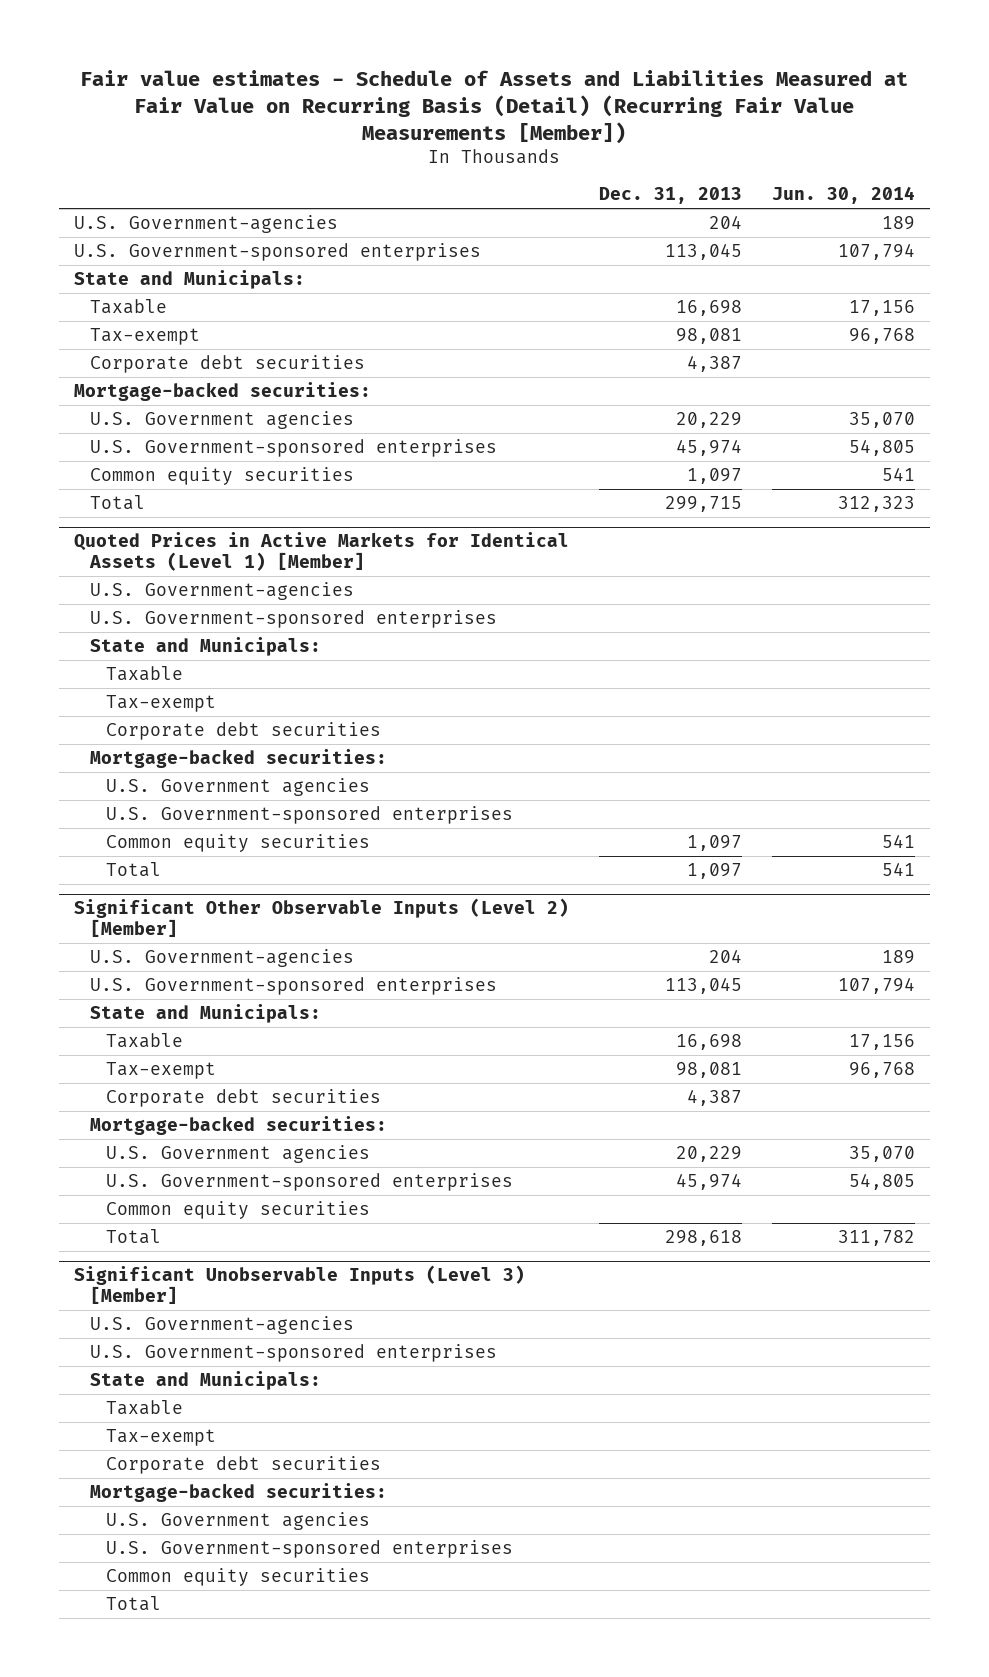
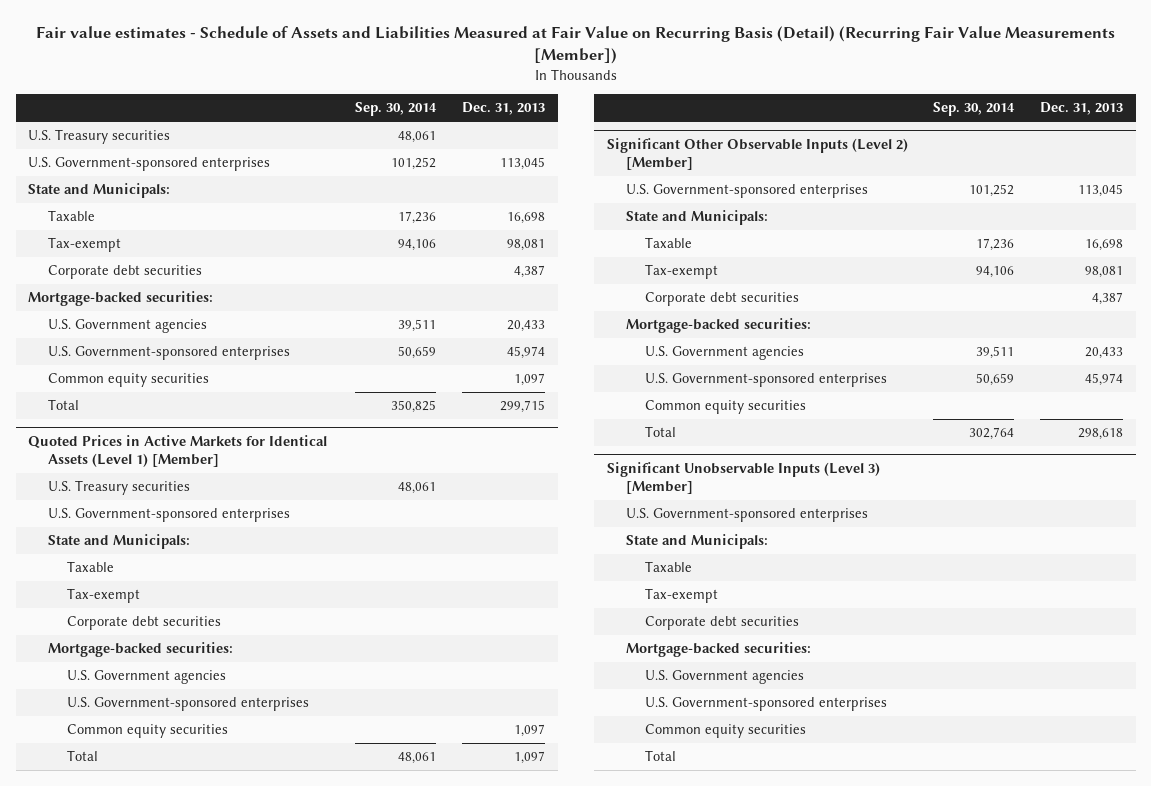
- | Dec. 31, 2013 | Jun. 30, 2014
+ | Sep. 30, 2014 | Dec. 31, 2013
- U.S. Government-agencies | 204 | 189
+ U.S. Treasury securities | 48,061 |
- U.S. Government agencies | 20,229 | 35,070
+ U.S. Government agencies | 39,511 | 20,433
@ Quoted Prices in Active Markets for Identical Assets (Level 1) [Member]
- U.S. Government-agencies
+ U.S. Treasury securities | 48,061 |
@ Significant Other Observable Inputs (Level 2) [Member]
- U.S. Government-agencies | 204 | 189
- U.S. Government agencies | 20,229 | 35,070
+ U.S. Government agencies | 39,511 | 20,433
@ Significant Unobservable Inputs (Level 3) [Member]
- U.S. Government-agencies

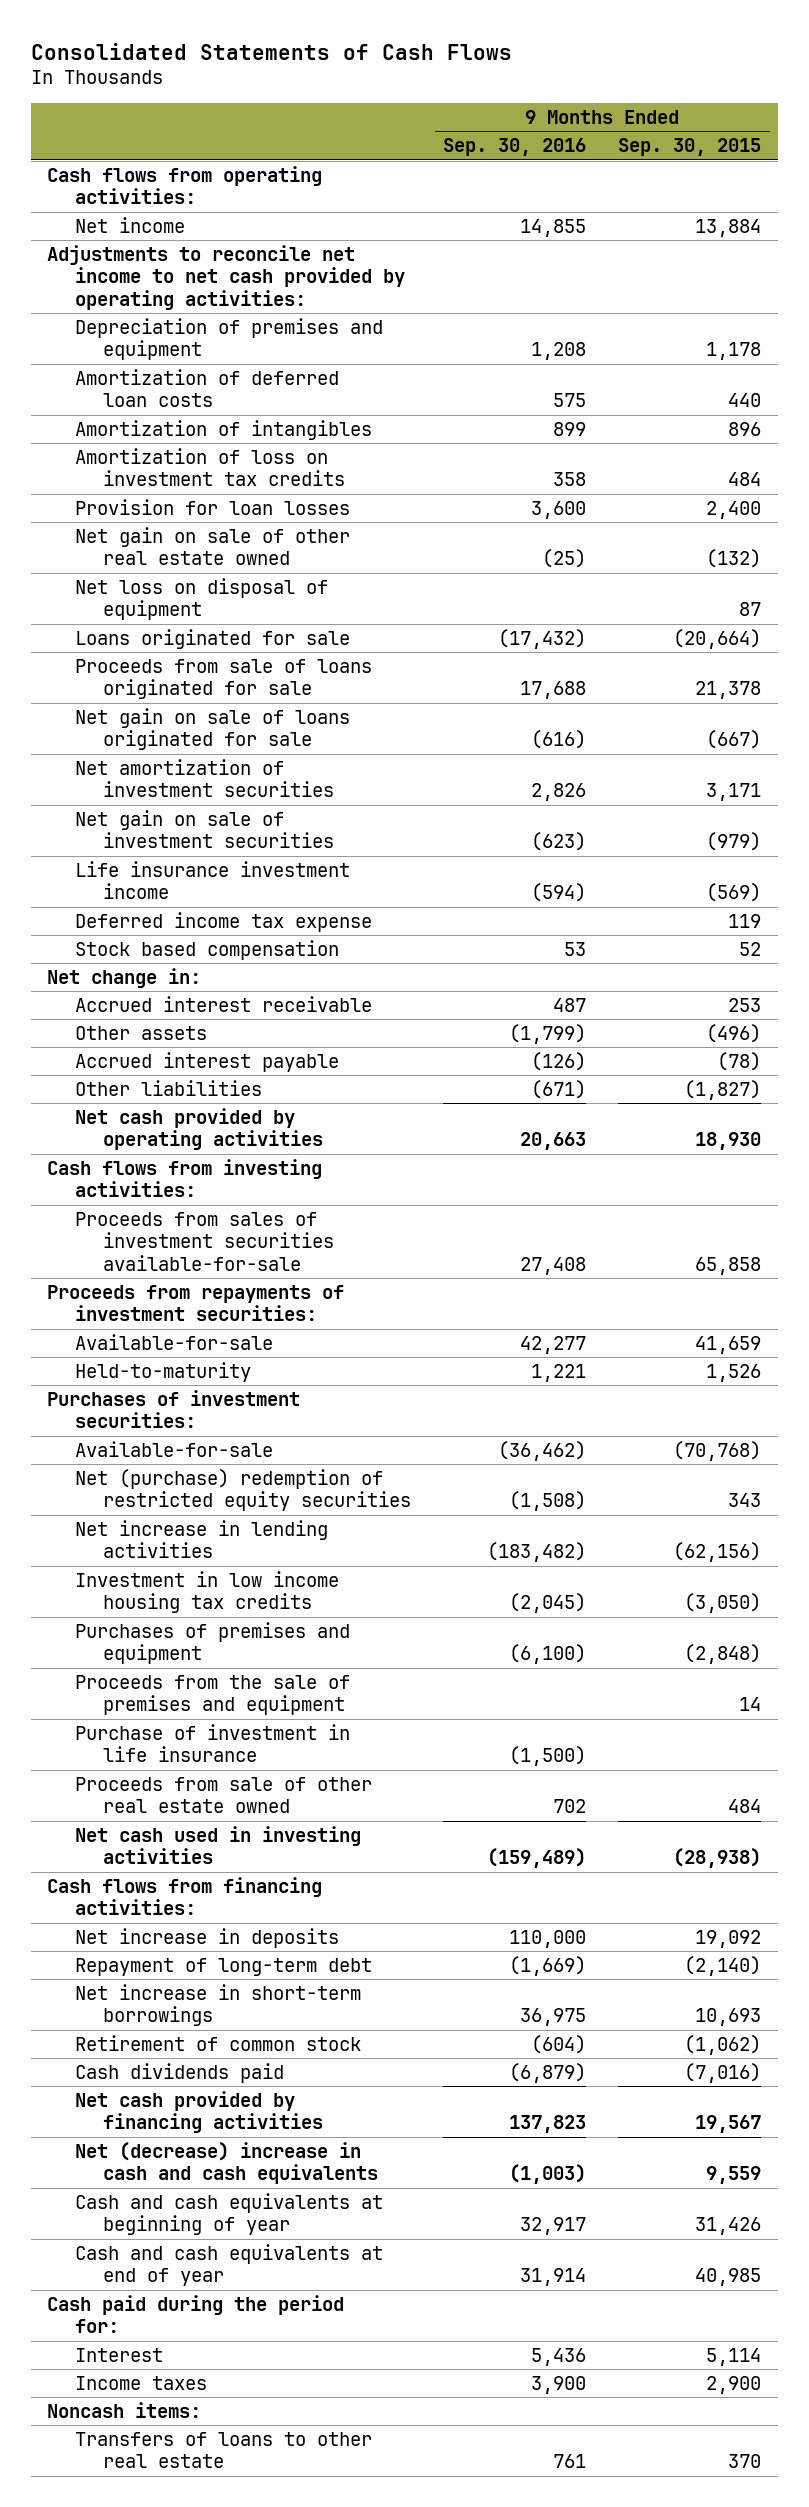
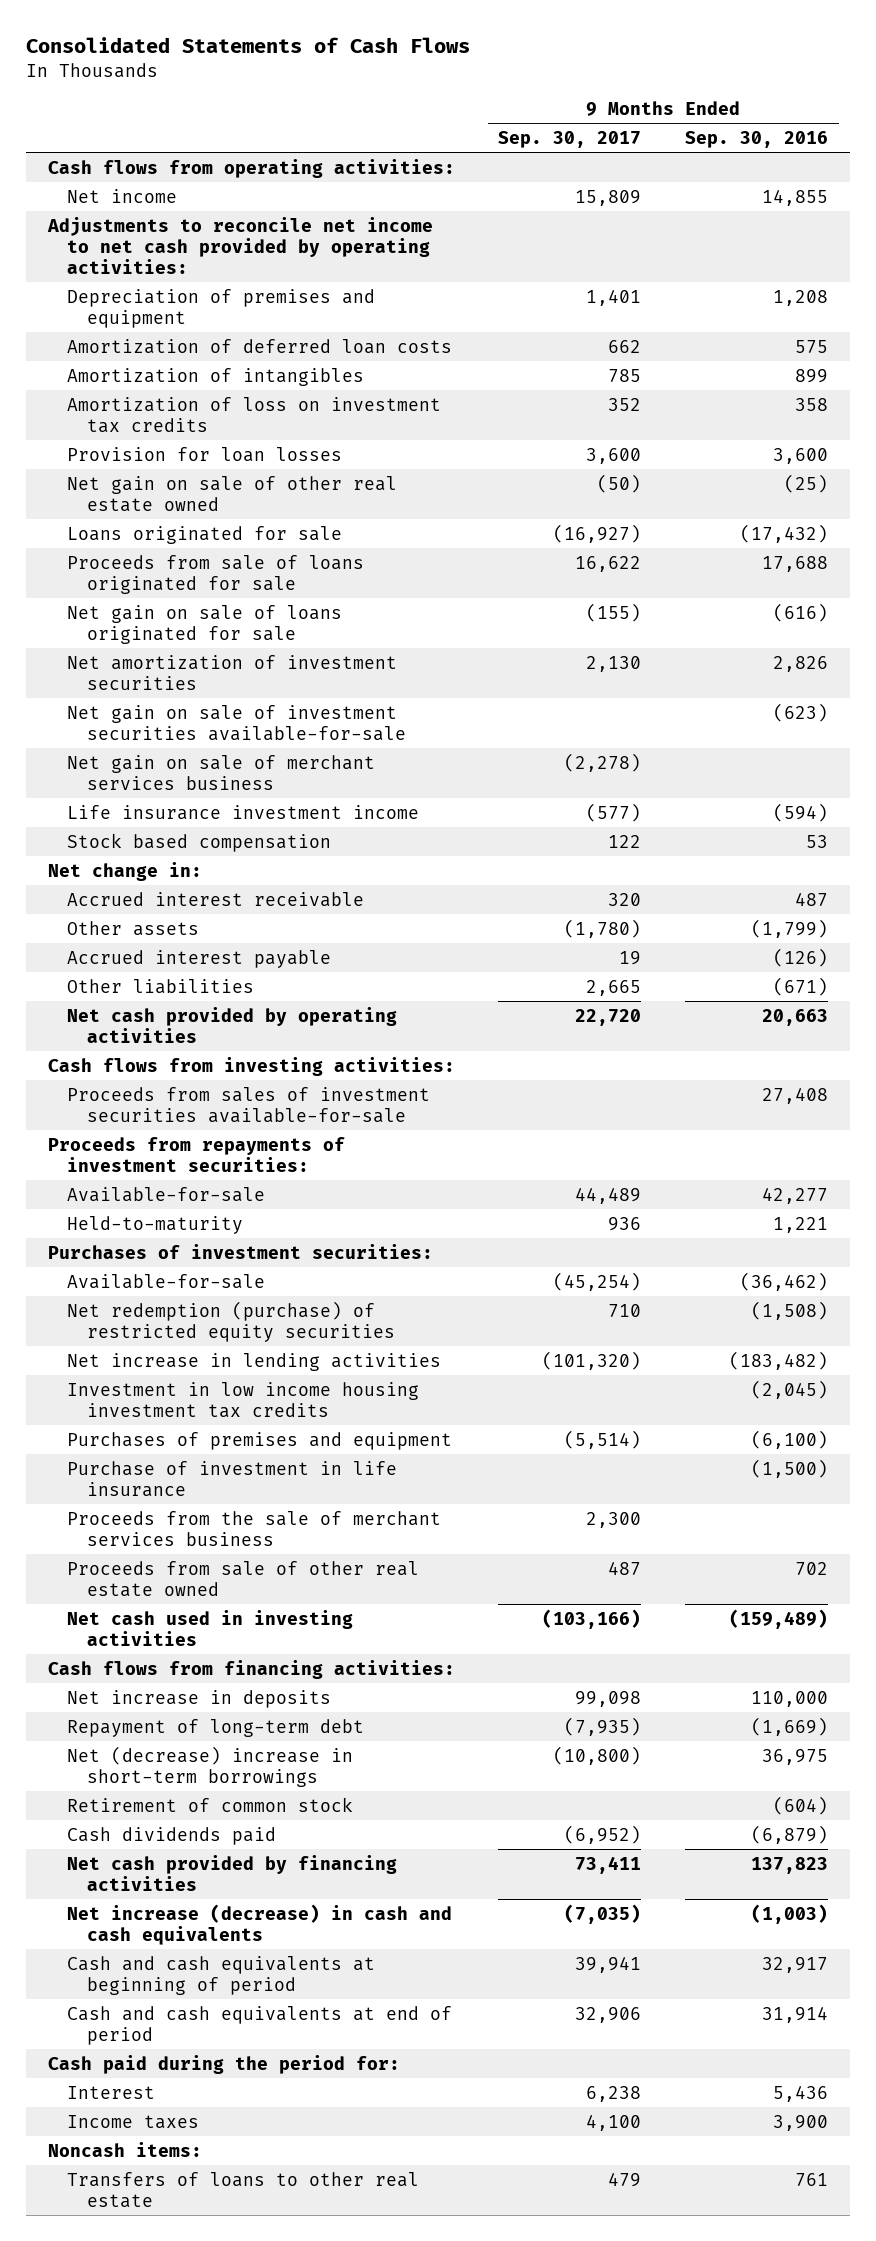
- | 9 Months Ended Sep. 30, 2016 | 9 Months Ended Sep. 30, 2015
+ | 9 Months Ended Sep. 30, 2017 | 9 Months Ended Sep. 30, 2016
- Net loss on disposal of equipment | | 87
- Net gain on sale of investment securities | (623) | (979)
+ Net gain on sale of investment securities available-for-sale | | (623)
+ Net gain on sale of merchant services business | (2,278) |
- Deferred income tax expense | | 119
- Net (purchase) redemption of restricted equity securities | (1,508) | 343
+ Net redemption (purchase) of restricted equity securities | 710 | (1,508)
- Investment in low income housing tax credits | (2,045) | (3,050)
+ Investment in low income housing investment tax credits | | (2,045)
- Proceeds from the sale of premises and equipment | | 14
+ Proceeds from the sale of merchant services business | 2,300 |
- Net increase in short-term borrowings | 36,975 | 10,693
+ Net (decrease) increase in short-term borrowings | (10,800) | 36,975
- Net (decrease) increase in cash and cash equivalents | (1,003) | 9,559
- Cash and cash equivalents at beginning of year | 32,917 | 31,426
- Cash and cash equivalents at end of year | 31,914 | 40,985
+ Net increase (decrease) in cash and cash equivalents | (7,035) | (1,003)
+ Cash and cash equivalents at beginning of period | 39,941 | 32,917
+ Cash and cash equivalents at end of period | 32,906 | 31,914

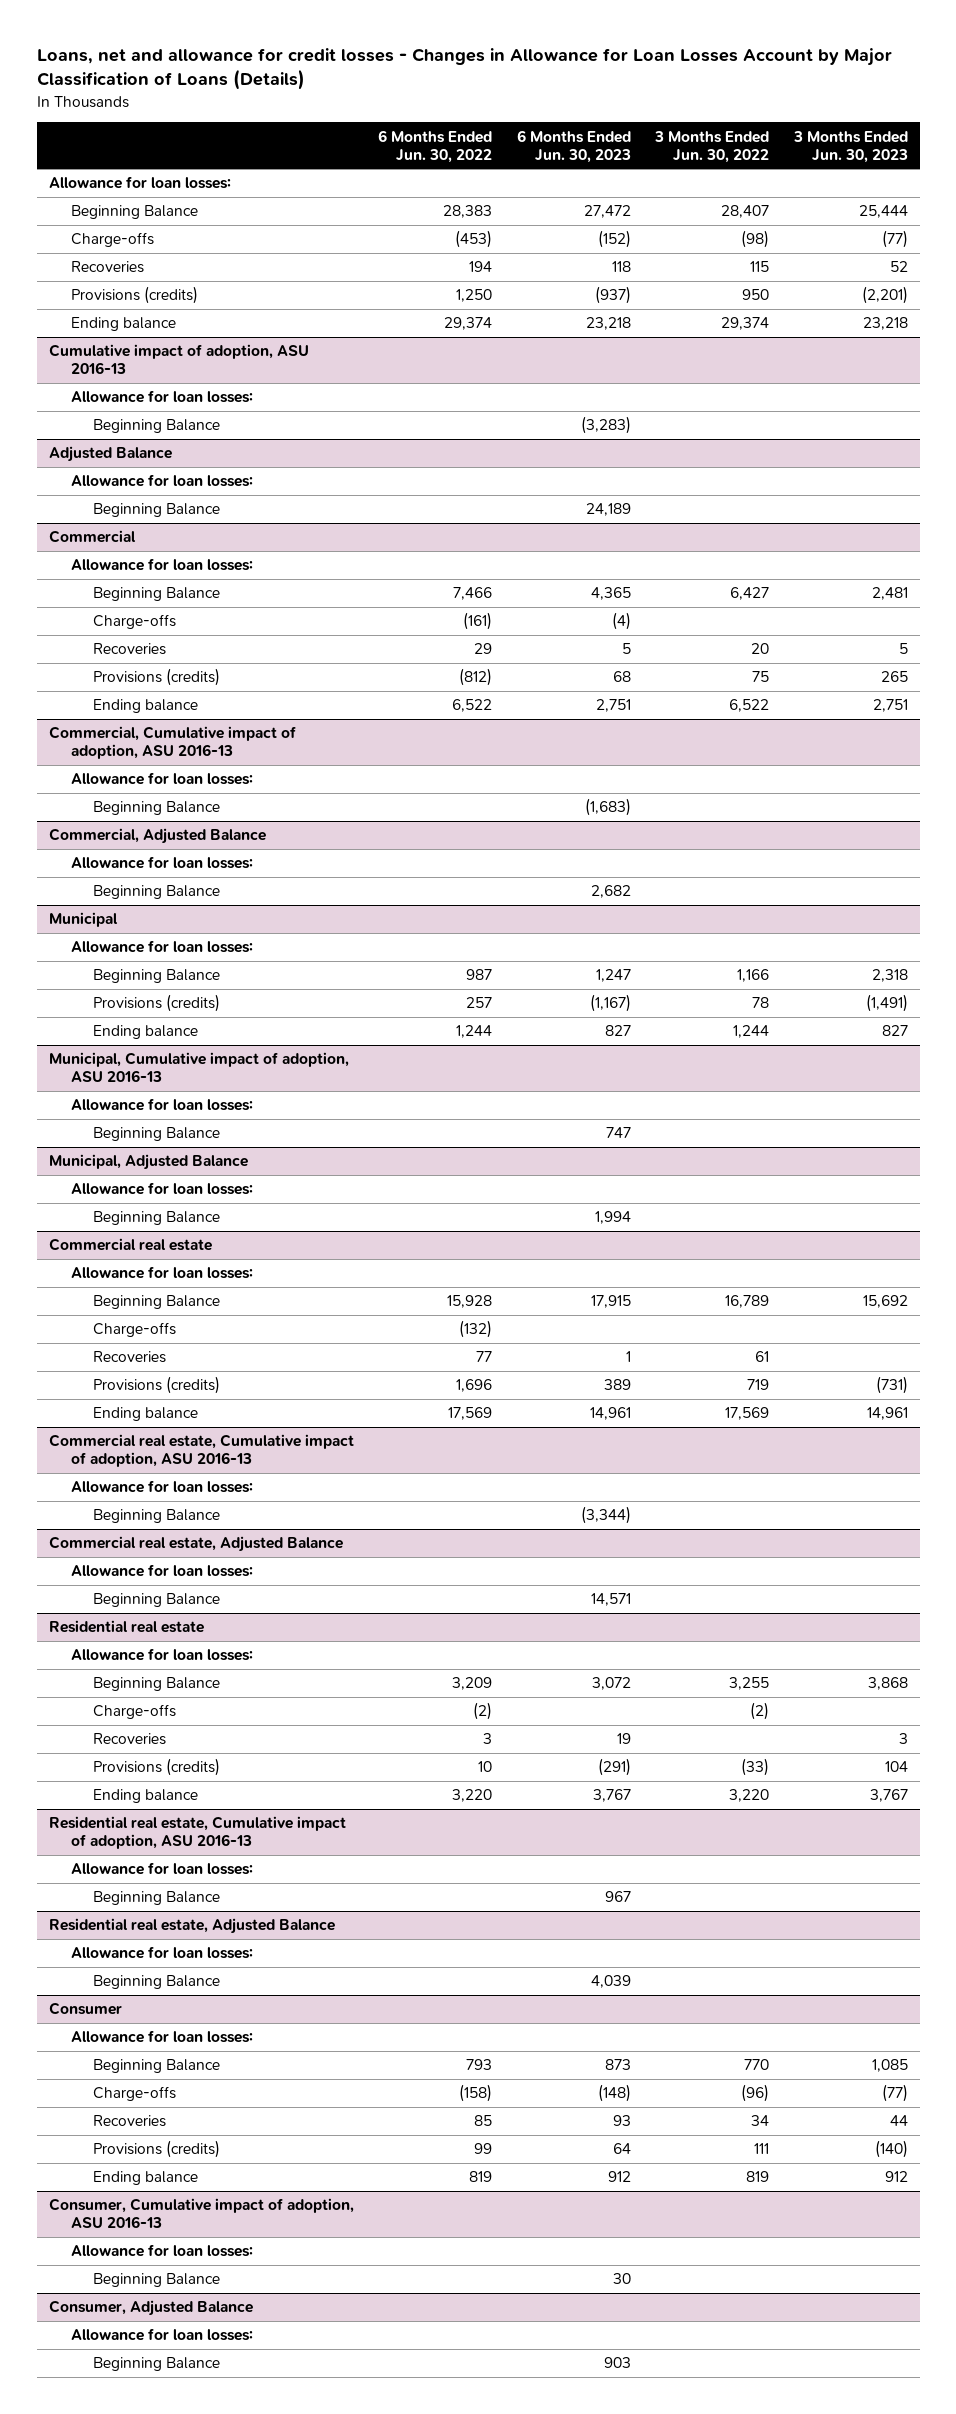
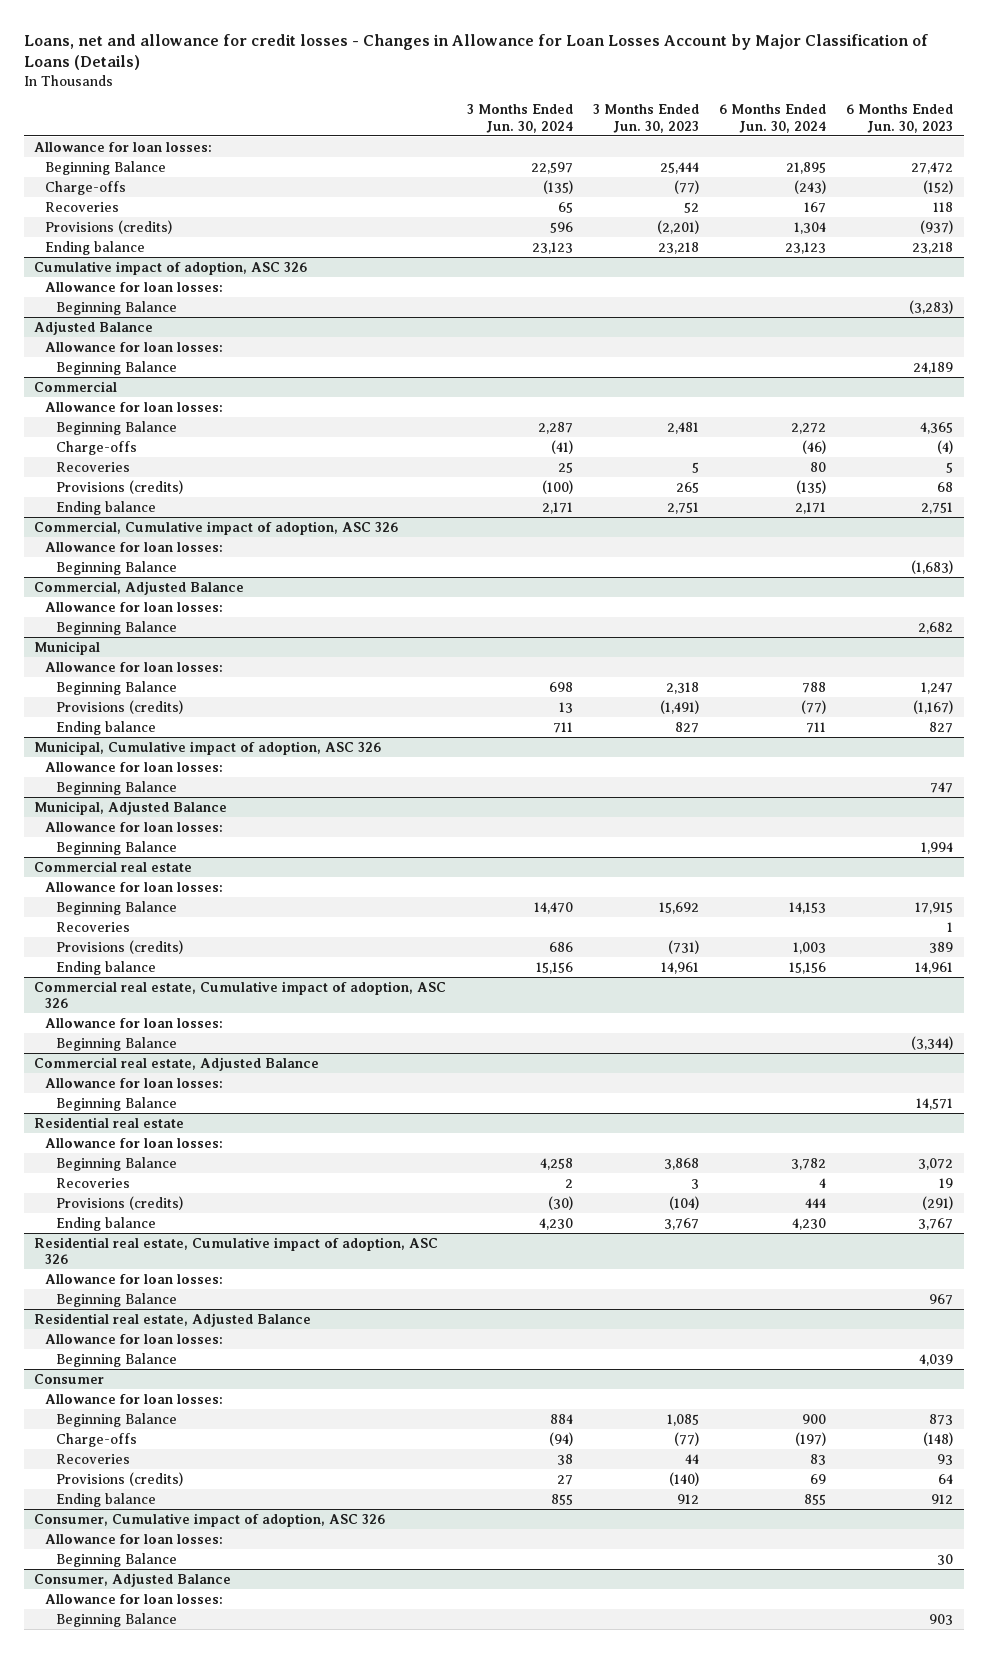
- | 6 Months Ended Jun. 30, 2022 | 6 Months Ended Jun. 30, 2023 | 3 Months Ended Jun. 30, 2022 | 3 Months Ended Jun. 30, 2023
+ | 3 Months Ended Jun. 30, 2024 | 3 Months Ended Jun. 30, 2023 | 6 Months Ended Jun. 30, 2024 | 6 Months Ended Jun. 30, 2023
- Cumulative impact of adoption, ASU 2016-13
+ Cumulative impact of adoption, ASC 326
- Commercial, Cumulative impact of adoption, ASU 2016-13
+ Commercial, Cumulative impact of adoption, ASC 326
- Municipal, Cumulative impact of adoption, ASU 2016-13
+ Municipal, Cumulative impact of adoption, ASC 326
@ Commercial real estate
- Charge-offs | (132) | | |
- Commercial real estate, Cumulative impact of adoption, ASU 2016-13
+ Commercial real estate, Cumulative impact of adoption, ASC 326
@ Residential real estate
- Charge-offs | (2) | | (2) |
- Provisions (credits) | 10 | (291) | (33) | 104
+ Provisions (credits) | (30) | (104) | 444 | (291)
- Residential real estate, Cumulative impact of adoption, ASU 2016-13
+ Residential real estate, Cumulative impact of adoption, ASC 326
- Consumer, Cumulative impact of adoption, ASU 2016-13
+ Consumer, Cumulative impact of adoption, ASC 326

